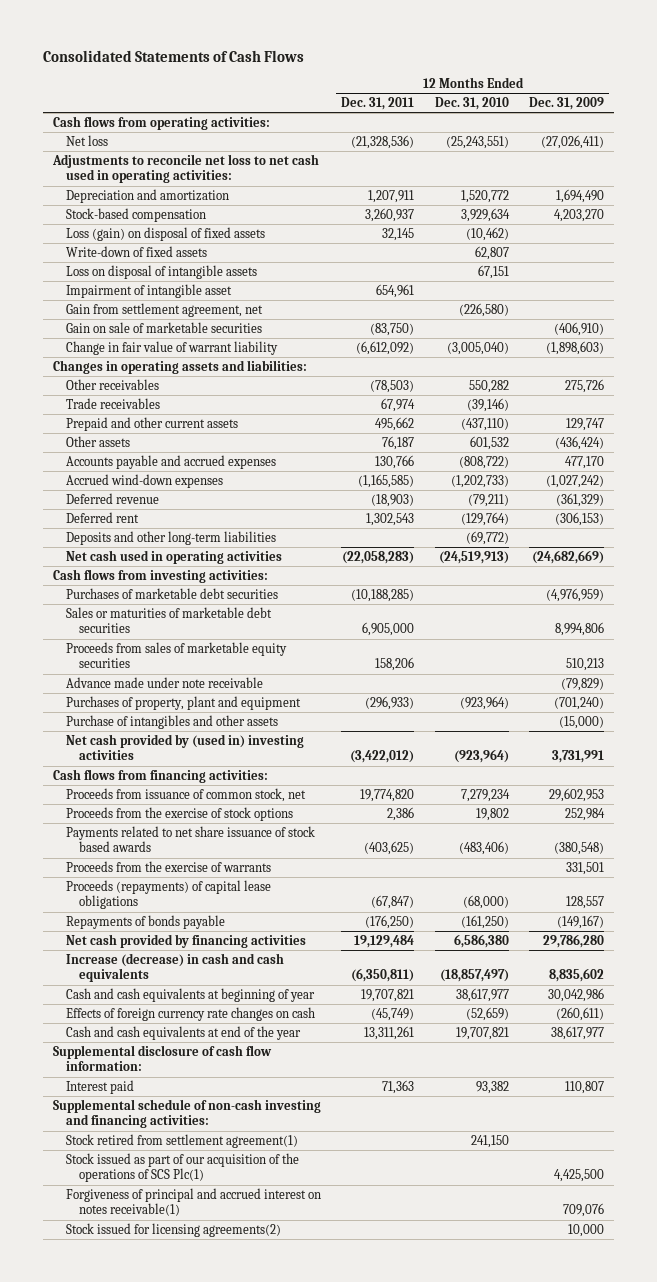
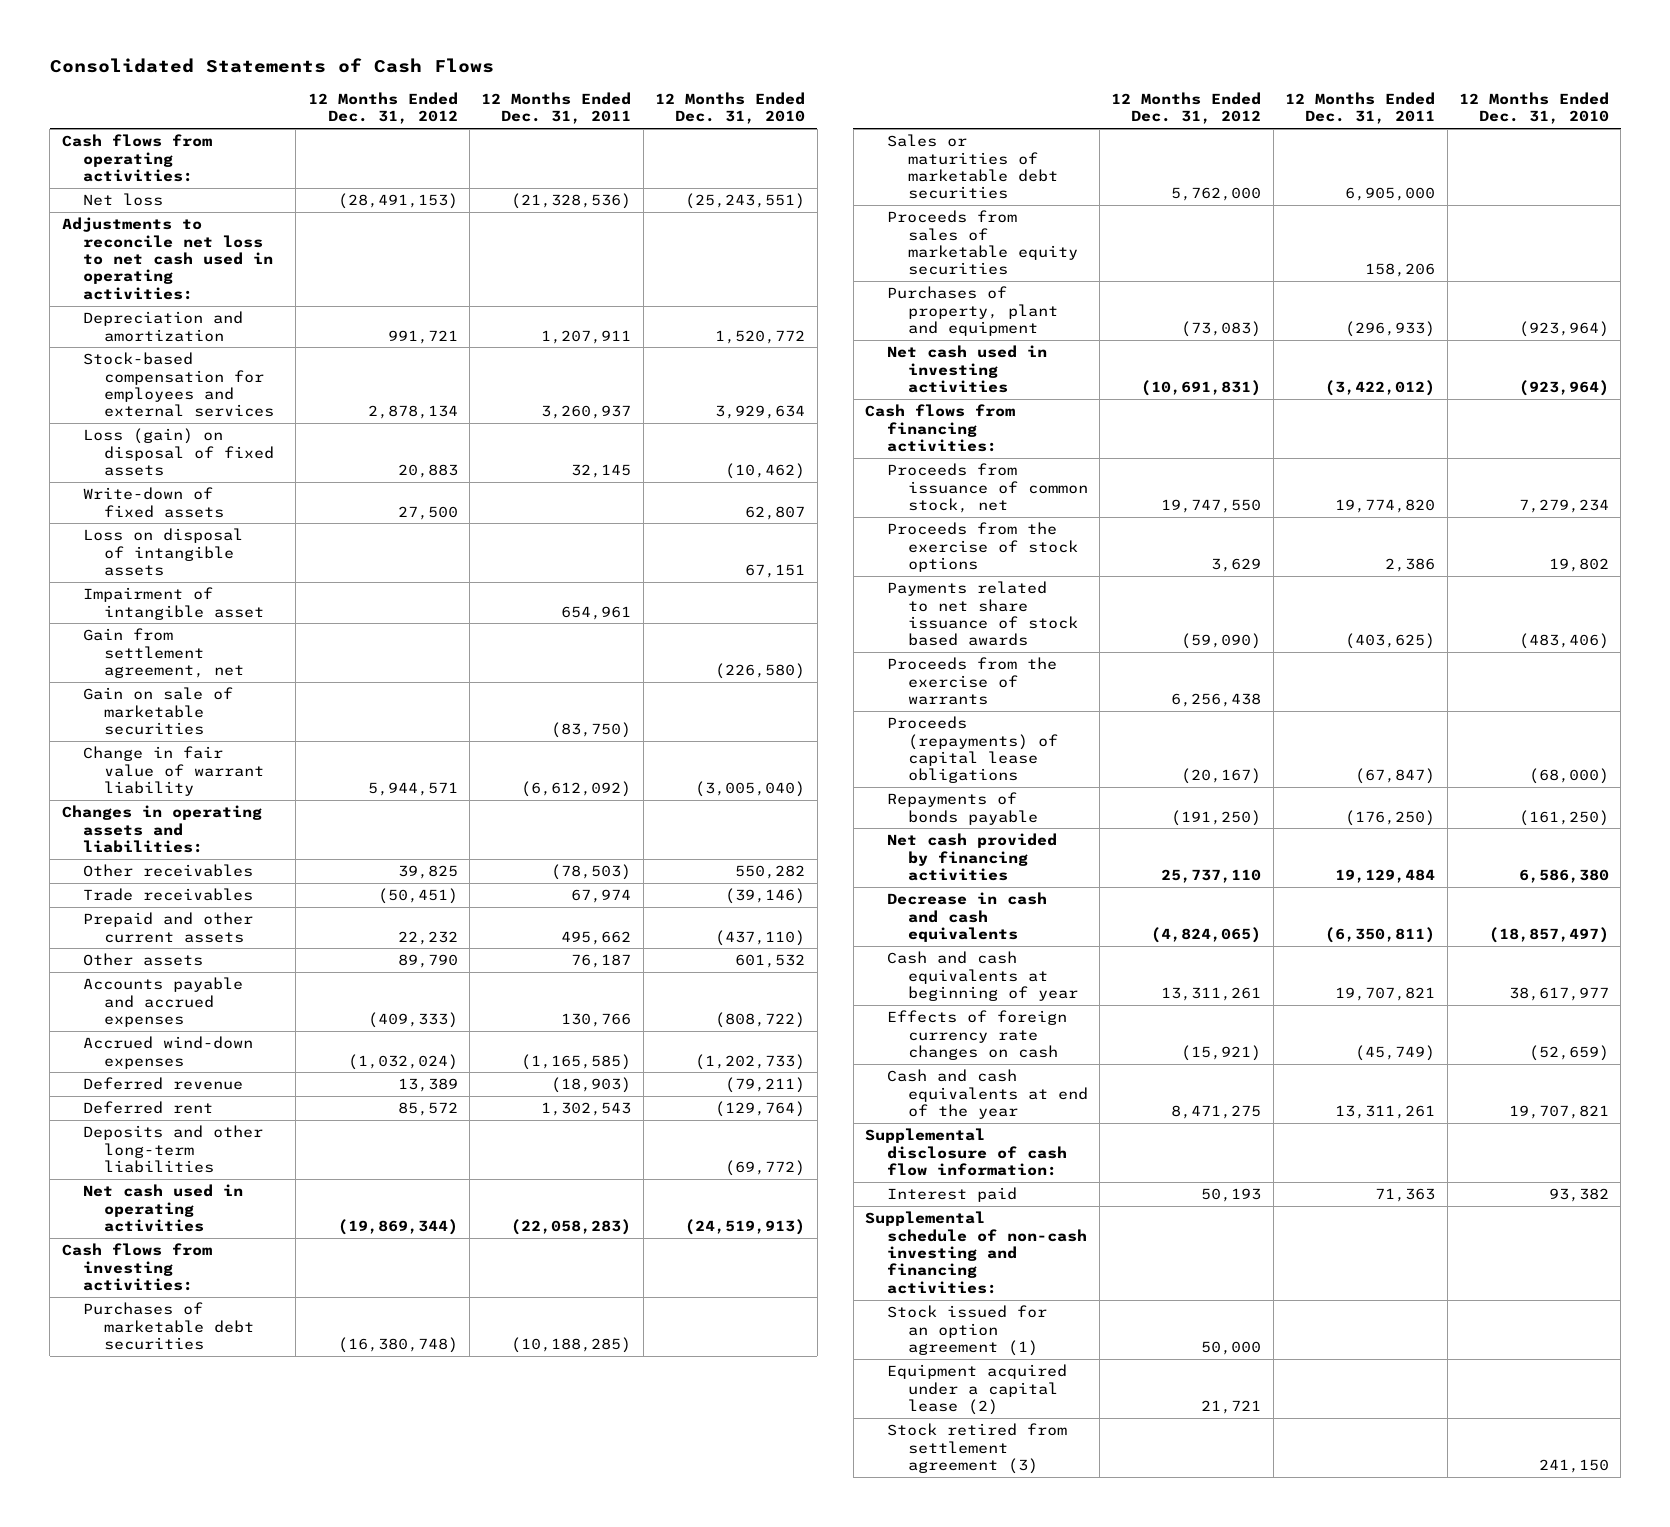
- | 12 Months Ended Dec. 31, 2011 | 12 Months Ended Dec. 31, 2010 | 12 Months Ended Dec. 31, 2009
+ | 12 Months Ended Dec. 31, 2012 | 12 Months Ended Dec. 31, 2011 | 12 Months Ended Dec. 31, 2010
- Stock-based compensation | 3,260,937 | 3,929,634 | 4,203,270
+ Stock-based compensation for employees and external services | 2,878,134 | 3,260,937 | 3,929,634
- Advance made under note receivable | | | (79,829)
- Purchase of intangibles and other assets | | | (15,000)
- Net cash provided by (used in) investing activities | (3,422,012) | (923,964) | 3,731,991
+ Net cash used in investing activities | (10,691,831) | (3,422,012) | (923,964)
- Increase (decrease) in cash and cash equivalents | (6,350,811) | (18,857,497) | 8,835,602
+ Decrease in cash and cash equivalents | (4,824,065) | (6,350,811) | (18,857,497)
- Stock retired from settlement agreement(1) | | 241,150 |
- Stock issued as part of our acquisition of the operations of SCS Plc(1) | | | 4,425,500
- Forgiveness of principal and accrued interest on notes receivable(1) | | | 709,076
- Stock issued for licensing agreements(2) | | | 10,000
+ Stock issued for an option agreement (1) | 50,000 | |
+ Equipment acquired under a capital lease (2) | 21,721 | |
+ Stock retired from settlement agreement (3) | | | 241,150

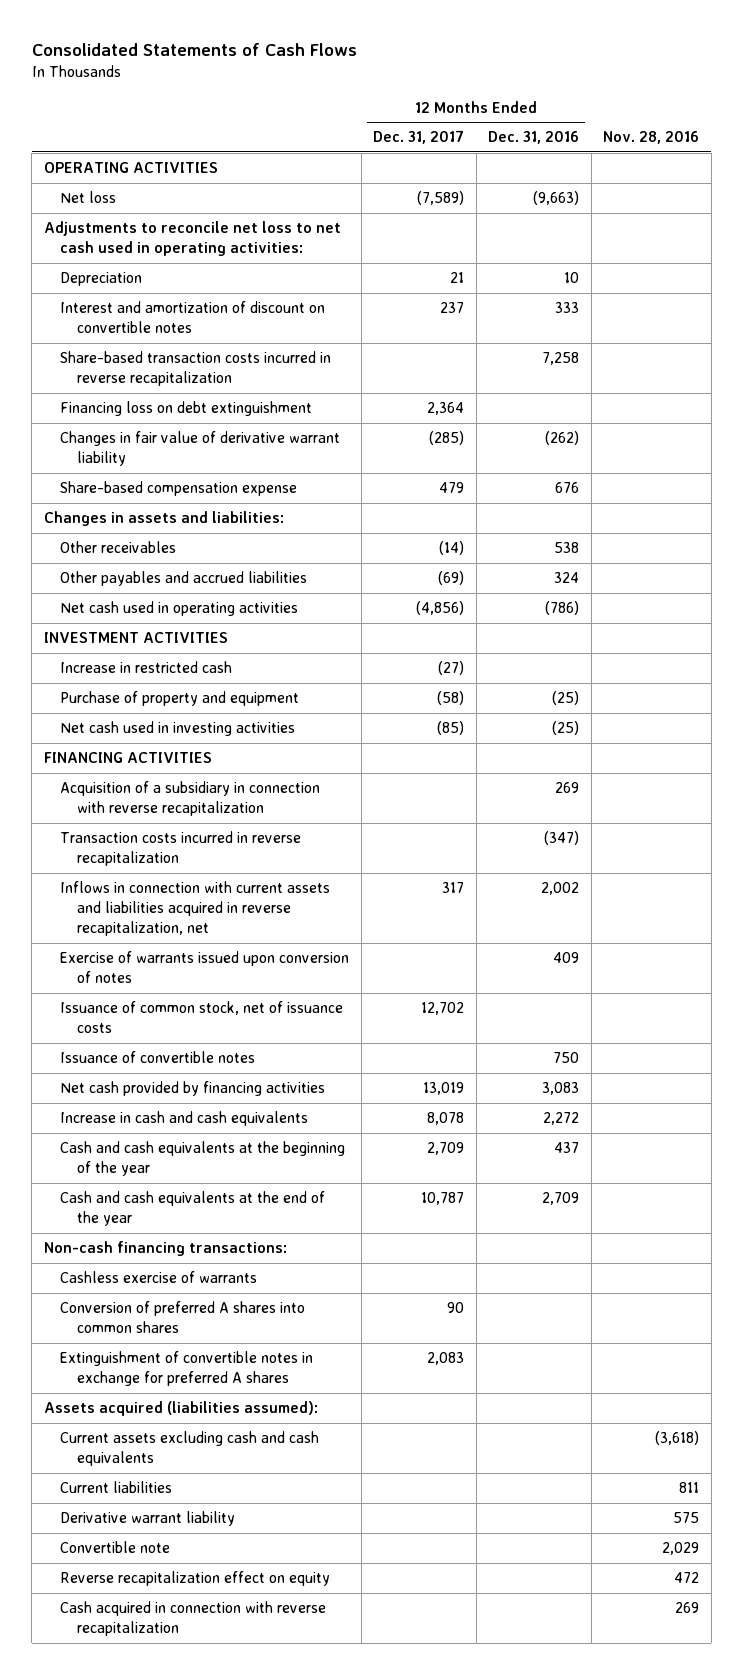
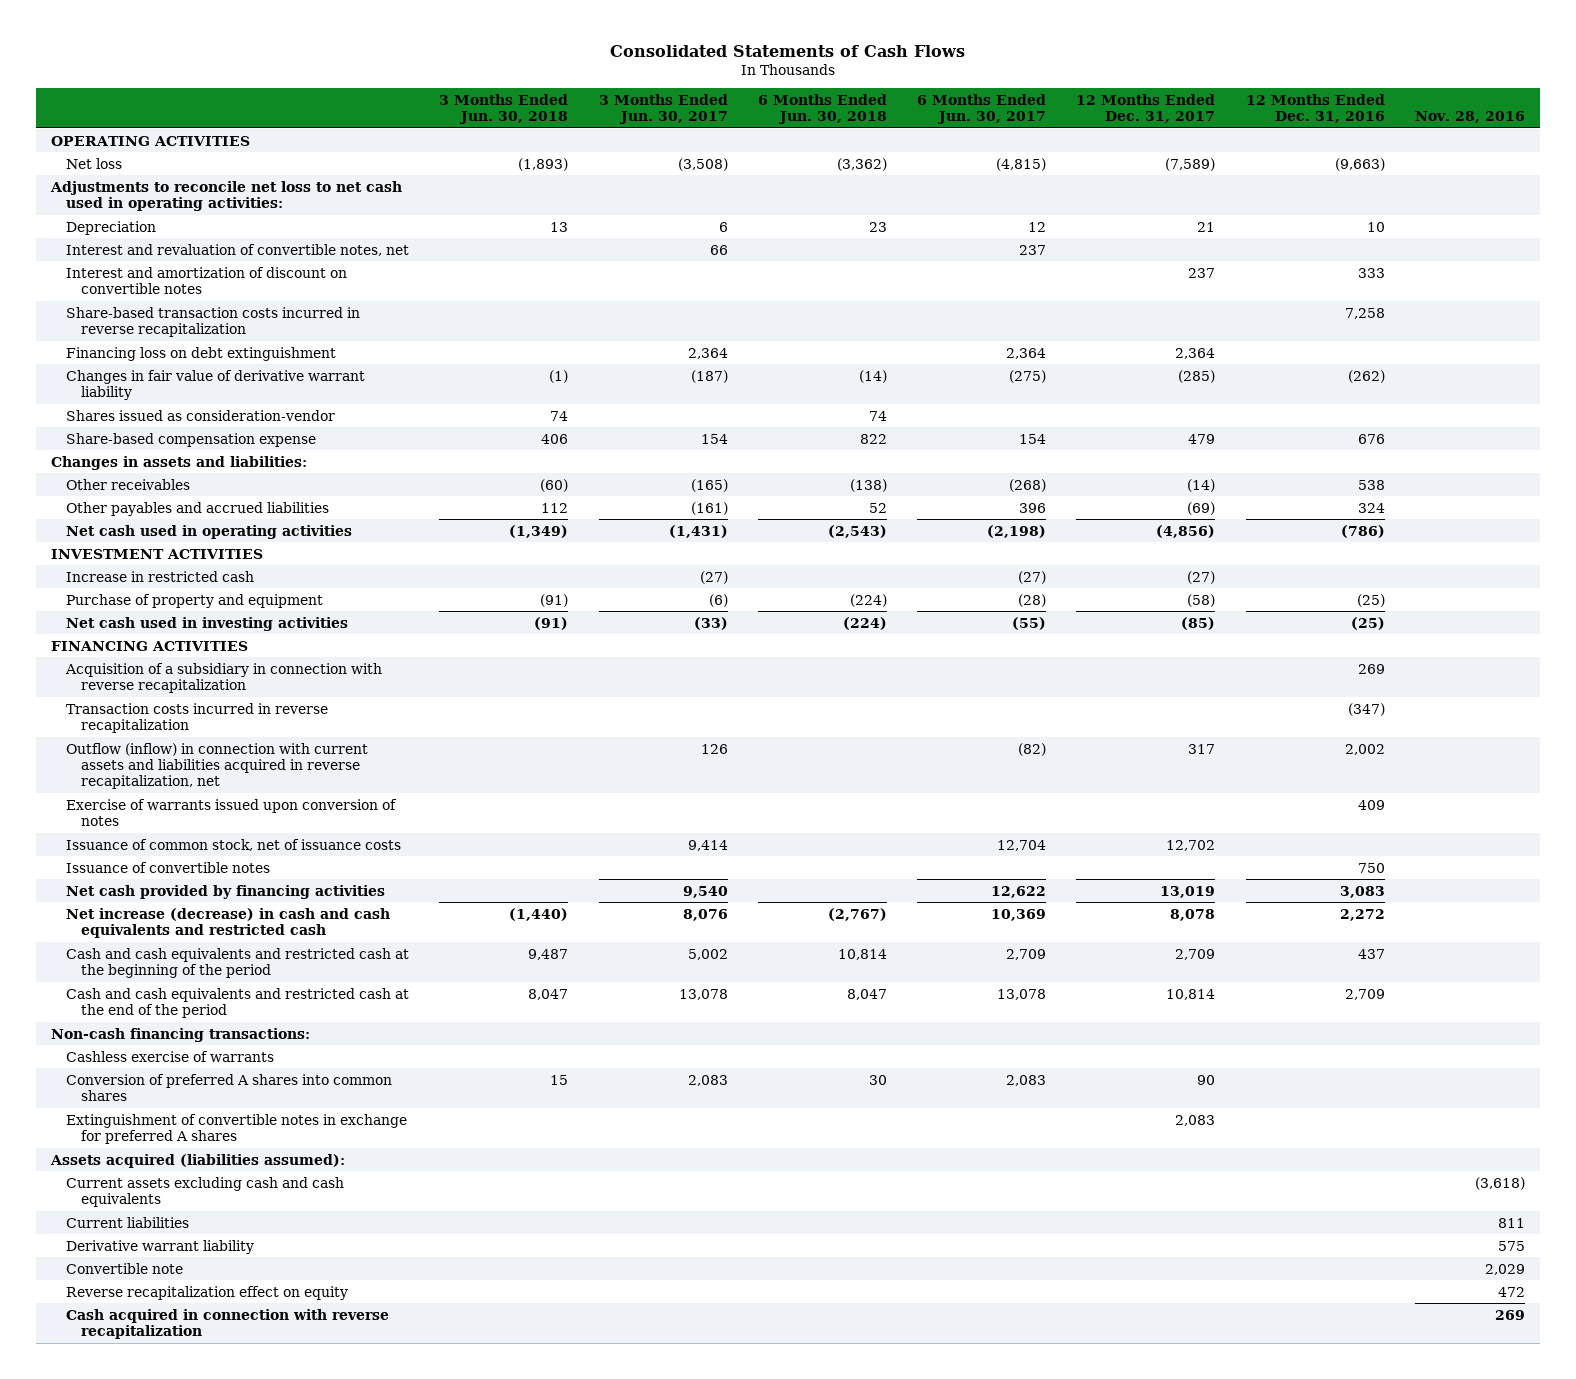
- | 12 Months Ended Dec. 31, 2017 | 12 Months Ended Dec. 31, 2016 | Nov. 28, 2016
+ | 3 Months Ended Jun. 30, 2018 | 3 Months Ended Jun. 30, 2017 | 6 Months Ended Jun. 30, 2018 | 6 Months Ended Jun. 30, 2017 | 12 Months Ended Dec. 31, 2017 | 12 Months Ended Dec. 31, 2016 | Nov. 28, 2016
+ Interest and revaluation of convertible notes, net | | 66 | | 237 | | |
+ Shares issued as consideration-vendor | 74 | | 74 | | | |
- Inflows in connection with current assets and liabilities acquired in reverse recapitalization, net | 317 | 2,002 |
+ Outflow (inflow) in connection with current assets and liabilities acquired in reverse recapitalization, net | | 126 | | (82) | 317 | 2,002 |
- Increase in cash and cash equivalents | 8,078 | 2,272 |
- Cash and cash equivalents at the beginning of the year | 2,709 | 437 |
- Cash and cash equivalents at the end of the year | 10,787 | 2,709 |
+ Net increase (decrease) in cash and cash equivalents and restricted cash | (1,440) | 8,076 | (2,767) | 10,369 | 8,078 | 2,272 |
+ Cash and cash equivalents and restricted cash at the beginning of the period | 9,487 | 5,002 | 10,814 | 2,709 | 2,709 | 437 |
+ Cash and cash equivalents and restricted cash at the end of the period | 8,047 | 13,078 | 8,047 | 13,078 | 10,814 | 2,709 |

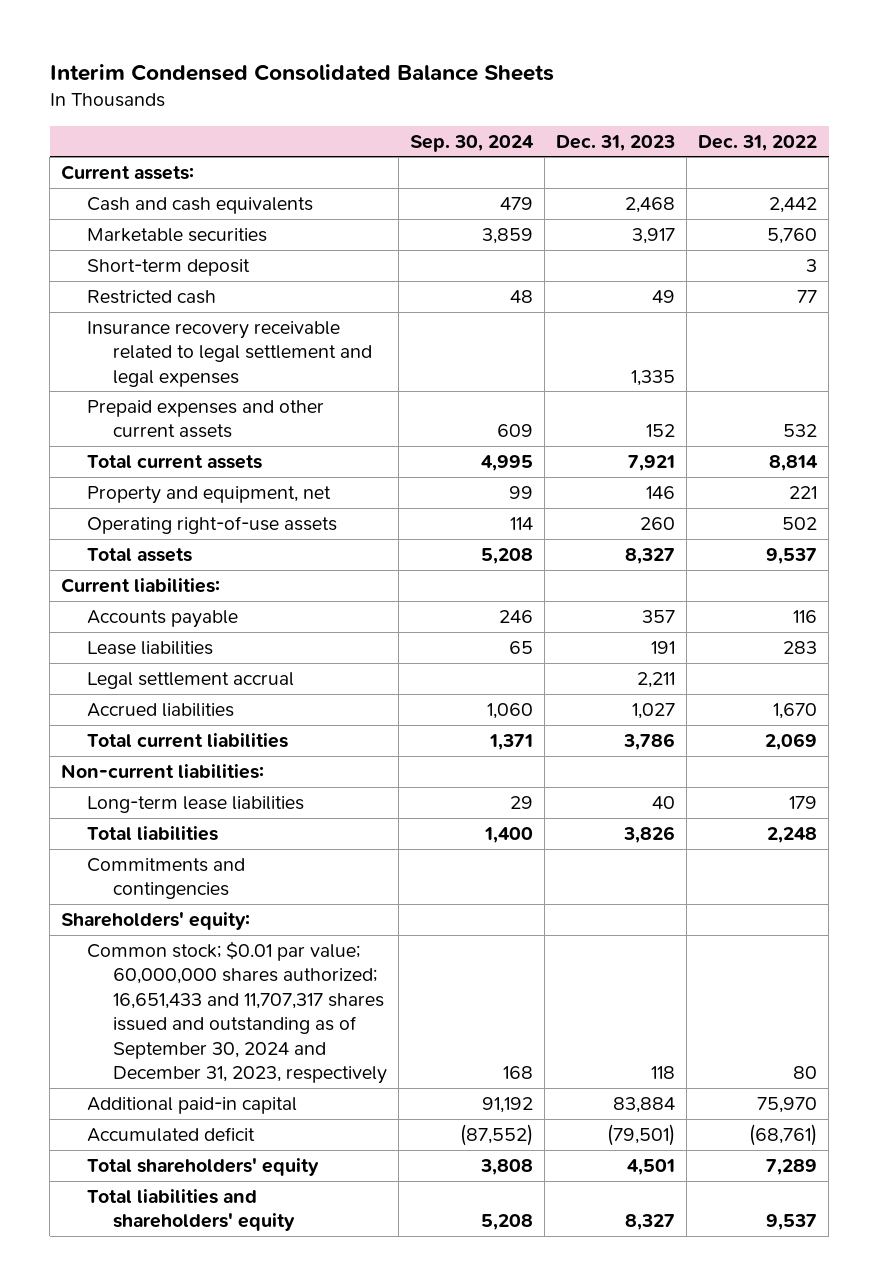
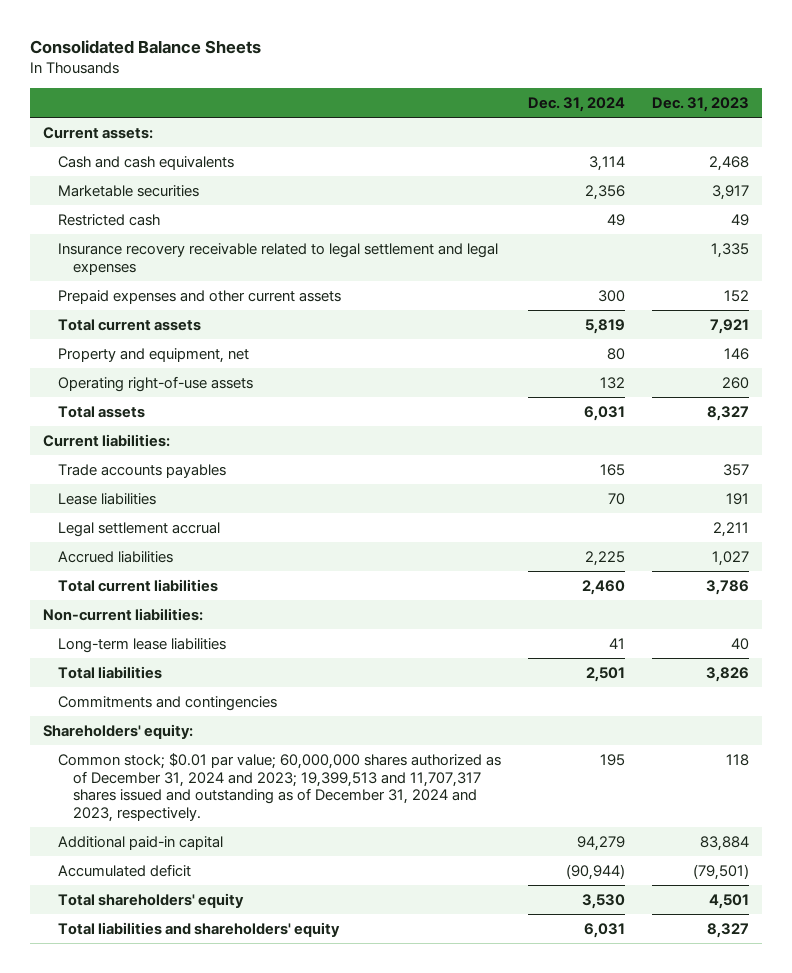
- Interim Condensed Consolidated Balance Sheets
+ Consolidated Balance Sheets
- | Sep. 30, 2024 | Dec. 31, 2023 | Dec. 31, 2022
+ | Dec. 31, 2024 | Dec. 31, 2023
- Short-term deposit | | | 3
- Accounts payable | 246 | 357 | 116
+ Trade accounts payables | 165 | 357
- Common stock; $0.01 par value; 60,000,000 shares authorized; 16,651,433 and 11,707,317 shares issued and outstanding as of September 30, 2024 and December 31, 2023, respectively | 168 | 118 | 80
+ Common stock; $0.01 par value; 60,000,000 shares authorized as of December 31, 2024 and 2023; 19,399,513 and 11,707,317 shares issued and outstanding as of December 31, 2024 and 2023, respectively. | 195 | 118

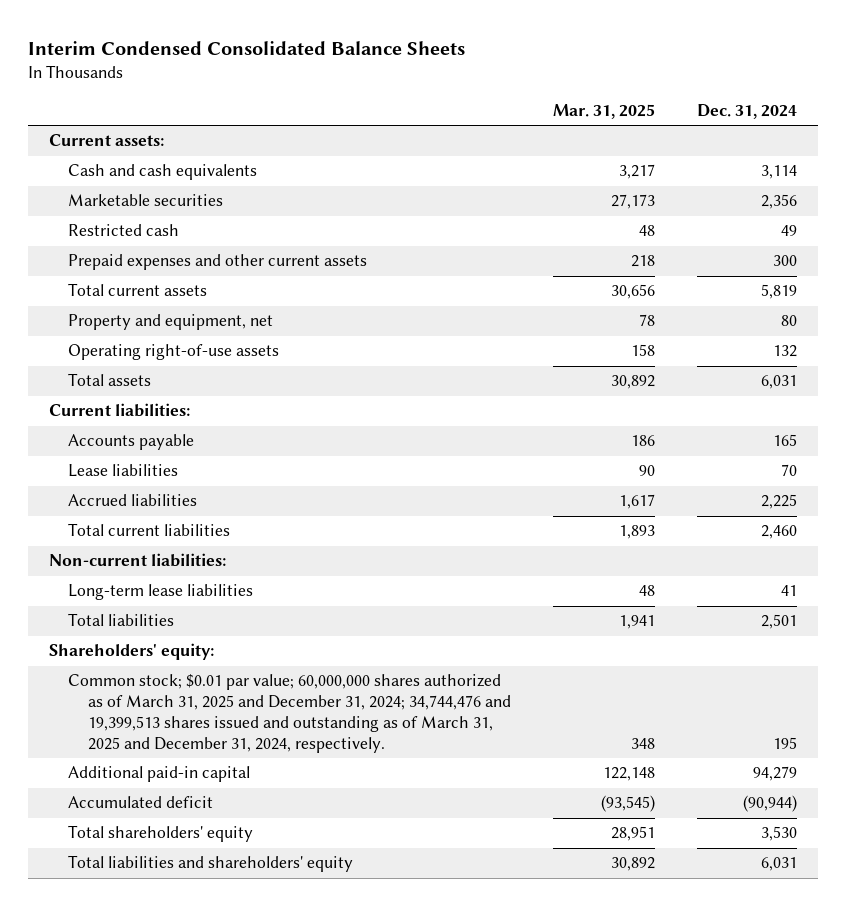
- Consolidated Balance Sheets
+ Interim Condensed Consolidated Balance Sheets
- | Dec. 31, 2024 | Dec. 31, 2023
+ | Mar. 31, 2025 | Dec. 31, 2024
- Insurance recovery receivable related to legal settlement and legal expenses | | 1,335
- Trade accounts payables | 165 | 357
+ Accounts payable | 186 | 165
- Legal settlement accrual | | 2,211
- Commitments and contingencies
- Common stock; $0.01 par value; 60,000,000 shares authorized as of December 31, 2024 and 2023; 19,399,513 and 11,707,317 shares issued and outstanding as of December 31, 2024 and 2023, respectively. | 195 | 118
+ Common stock; $0.01 par value; 60,000,000 shares authorized as of March 31, 2025 and December 31, 2024; 34,744,476 and 19,399,513 shares issued and outstanding as of March 31, 2025 and December 31, 2024, respectively. | 348 | 195

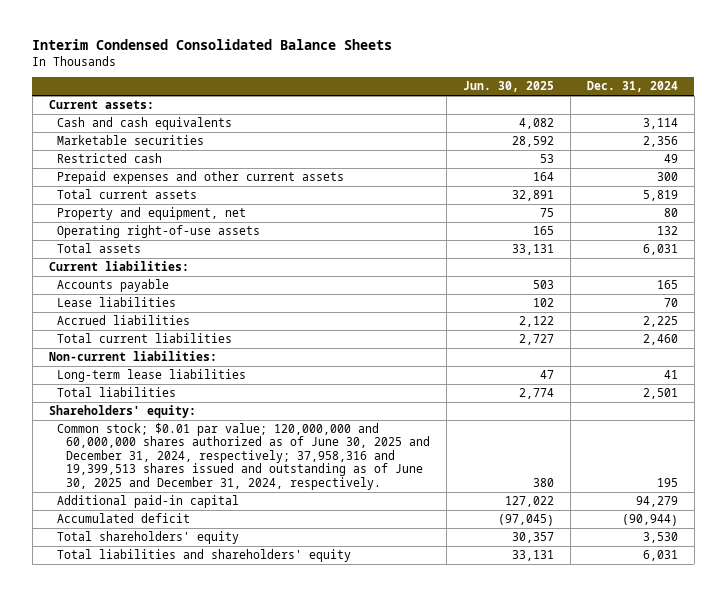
- | Mar. 31, 2025 | Dec. 31, 2024
+ | Jun. 30, 2025 | Dec. 31, 2024
- Common stock; $0.01 par value; 60,000,000 shares authorized as of March 31, 2025 and December 31, 2024; 34,744,476 and 19,399,513 shares issued and outstanding as of March 31, 2025 and December 31, 2024, respectively. | 348 | 195
+ Common stock; $0.01 par value; 120,000,000 and 60,000,000 shares authorized as of June 30, 2025 and December 31, 2024, respectively; 37,958,316 and 19,399,513 shares issued and outstanding as of June 30, 2025 and December 31, 2024, respectively. | 380 | 195

